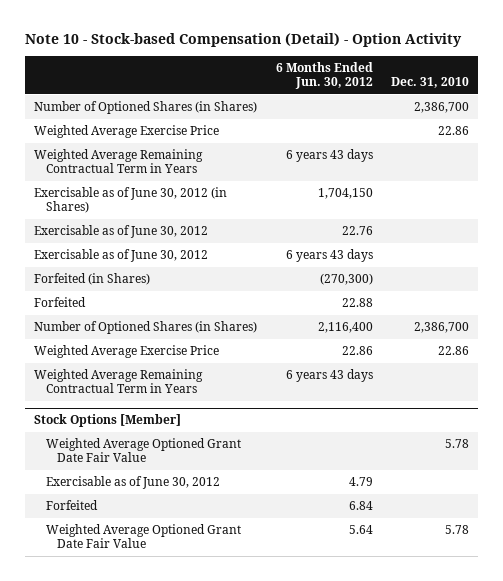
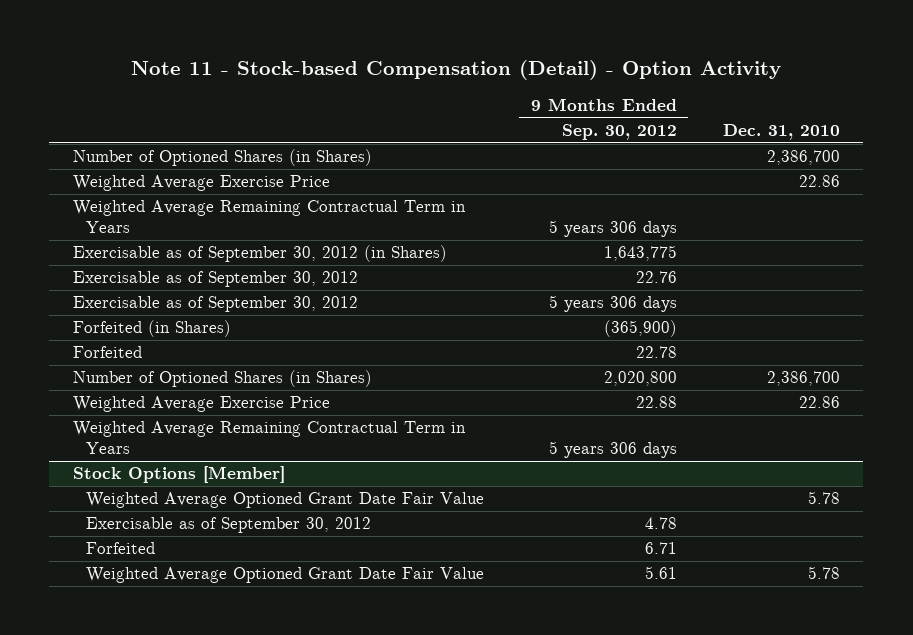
- Note 10 - Stock-based Compensation (Detail) - Option Activity
+ Note 11 - Stock-based Compensation (Detail) - Option Activity
- | 6 Months Ended Jun. 30, 2012 | Dec. 31, 2010
+ | 9 Months Ended Sep. 30, 2012 | Dec. 31, 2010
- Exercisable as of June 30, 2012 (in Shares) | 1,704,150 |
- Exercisable as of June 30, 2012 | 22.76 |
- Exercisable as of June 30, 2012 | 6 years 43 days |
+ Exercisable as of September 30, 2012 (in Shares) | 1,643,775 |
+ Exercisable as of September 30, 2012 | 22.76 |
+ Exercisable as of September 30, 2012 | 5 years 306 days |
@ Stock Options [Member]
- Exercisable as of June 30, 2012 | 4.79 |
+ Exercisable as of September 30, 2012 | 4.78 |

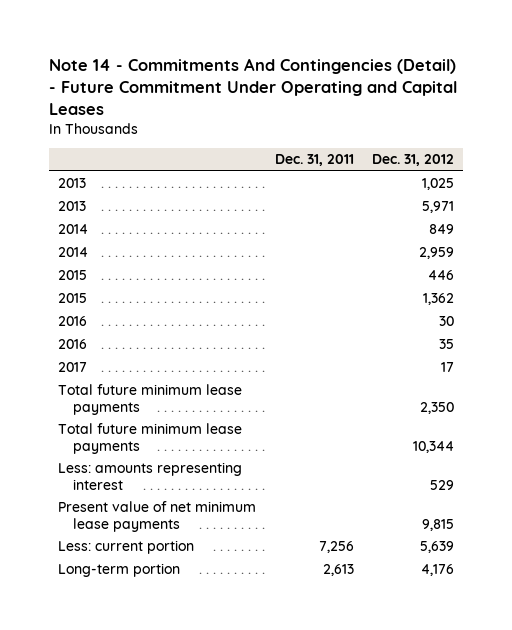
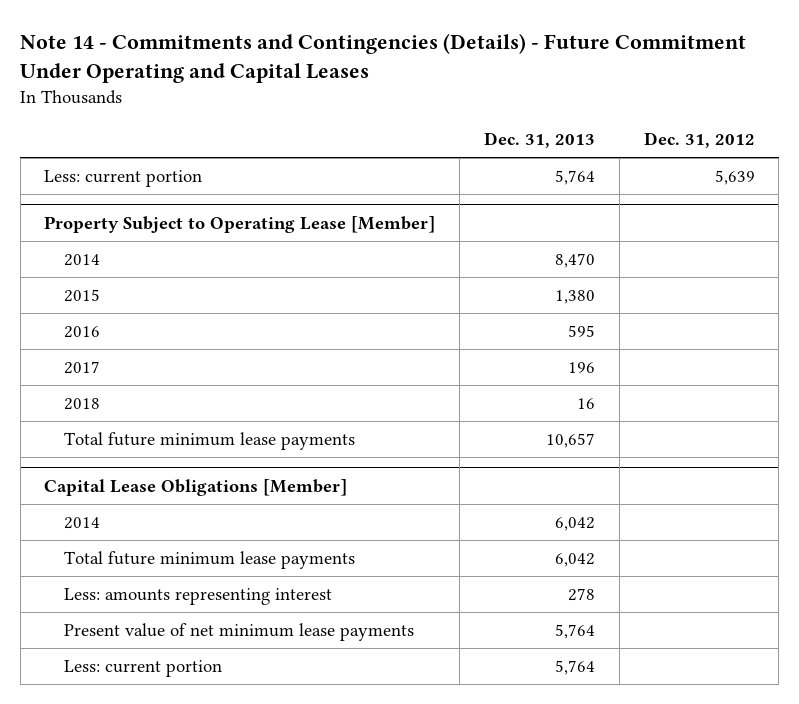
- Note 14 - Commitments And Contingencies (Detail) - Future Commitment Under Operating and Capital Leases
+ Note 14 - Commitments and Contingencies (Details) - Future Commitment Under Operating and Capital Leases
- | Dec. 31, 2011 | Dec. 31, 2012
+ | Dec. 31, 2013 | Dec. 31, 2012
- 2013 | | 1,025
- 2013 | | 5,971
- 2014 | | 849
- 2014 | | 2,959
- 2015 | | 446
- 2015 | | 1,362
- 2016 | | 30
- 2016 | | 35
- 2017 | | 17
- Total future minimum lease payments | | 2,350
- Total future minimum lease payments | | 10,344
- Less: amounts representing interest | | 529
- Present value of net minimum lease payments | | 9,815
- Long-term portion | 2,613 | 4,176
+ Property Subject to Operating Lease [Member]
+ 2014 | 8,470 |
+ 2015 | 1,380 |
+ 2016 | 595 |
+ 2017 | 196 |
+ 2018 | 16 |
+ Total future minimum lease payments | 10,657 |
+ Capital Lease Obligations [Member]
+ 2014 | 6,042 |
+ Total future minimum lease payments | 6,042 |
+ Less: amounts representing interest | 278 |
+ Present value of net minimum lease payments | 5,764 |
+ Less: current portion | 5,764 |

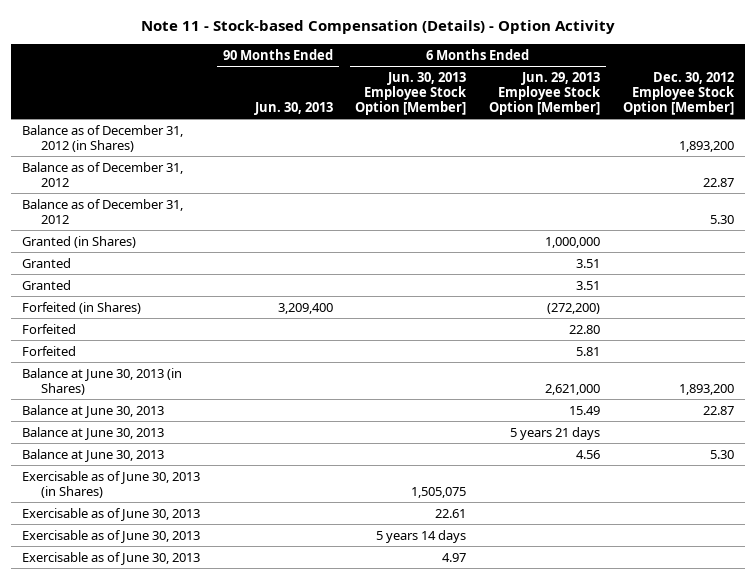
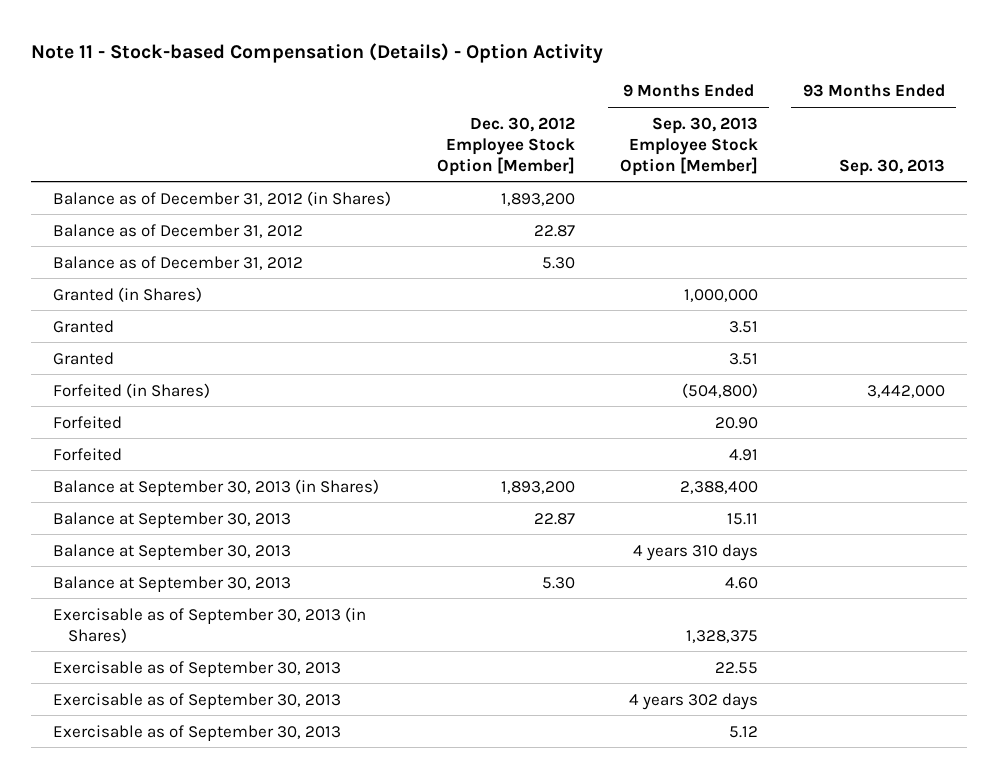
- | 90 Months Ended Jun. 30, 2013 | 6 Months Ended Jun. 30, 2013 Employee Stock Option [Member] | 6 Months Ended Jun. 29, 2013 Employee Stock Option [Member] | Dec. 30, 2012 Employee Stock Option [Member]
+ | Dec. 30, 2012 Employee Stock Option [Member] | 9 Months Ended Sep. 30, 2013 Employee Stock Option [Member] | 93 Months Ended Sep. 30, 2013
- Balance at June 30, 2013 (in Shares) | | | 2,621,000 | 1,893,200
- Balance at June 30, 2013 | | | 15.49 | 22.87
- Balance at June 30, 2013 | | | 5 years 21 days |
- Balance at June 30, 2013 | | | 4.56 | 5.30
- Exercisable as of June 30, 2013 (in Shares) | | 1,505,075 | |
- Exercisable as of June 30, 2013 | | 22.61 | |
- Exercisable as of June 30, 2013 | | 5 years 14 days | |
- Exercisable as of June 30, 2013 | | 4.97 | |
+ Balance at September 30, 2013 (in Shares) | 1,893,200 | 2,388,400 |
+ Balance at September 30, 2013 | 22.87 | 15.11 |
+ Balance at September 30, 2013 | | 4 years 310 days |
+ Balance at September 30, 2013 | 5.30 | 4.60 |
+ Exercisable as of September 30, 2013 (in Shares) | | 1,328,375 |
+ Exercisable as of September 30, 2013 | | 22.55 |
+ Exercisable as of September 30, 2013 | | 4 years 302 days |
+ Exercisable as of September 30, 2013 | | 5.12 |

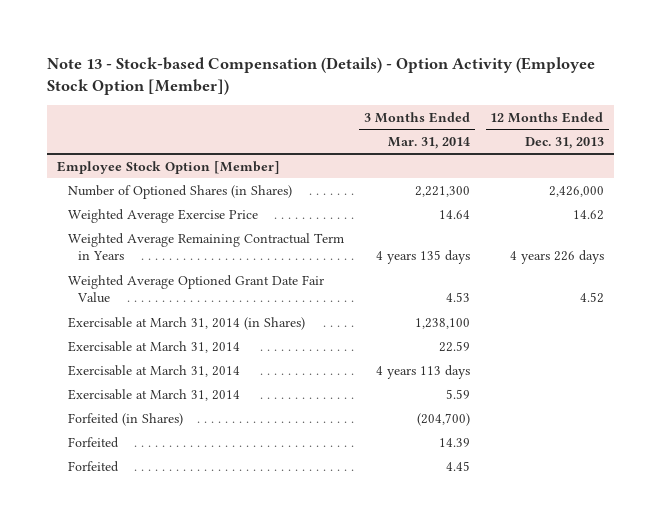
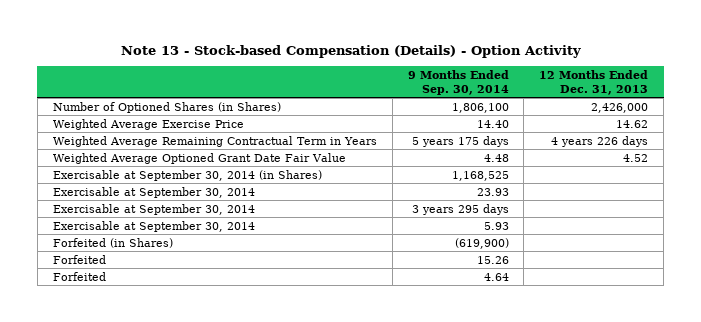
- Note 13 - Stock-based Compensation (Details) - Option Activity (Employee Stock Option [Member])
+ Note 13 - Stock-based Compensation (Details) - Option Activity
- | 3 Months Ended Mar. 31, 2014 | 12 Months Ended Dec. 31, 2013
+ | 9 Months Ended Sep. 30, 2014 | 12 Months Ended Dec. 31, 2013
- Employee Stock Option [Member]
- Exercisable at March 31, 2014 (in Shares) | 1,238,100 |
- Exercisable at March 31, 2014 | 22.59 |
- Exercisable at March 31, 2014 | 4 years 113 days |
- Exercisable at March 31, 2014 | 5.59 |
+ Exercisable at September 30, 2014 (in Shares) | 1,168,525 |
+ Exercisable at September 30, 2014 | 23.93 |
+ Exercisable at September 30, 2014 | 3 years 295 days |
+ Exercisable at September 30, 2014 | 5.93 |

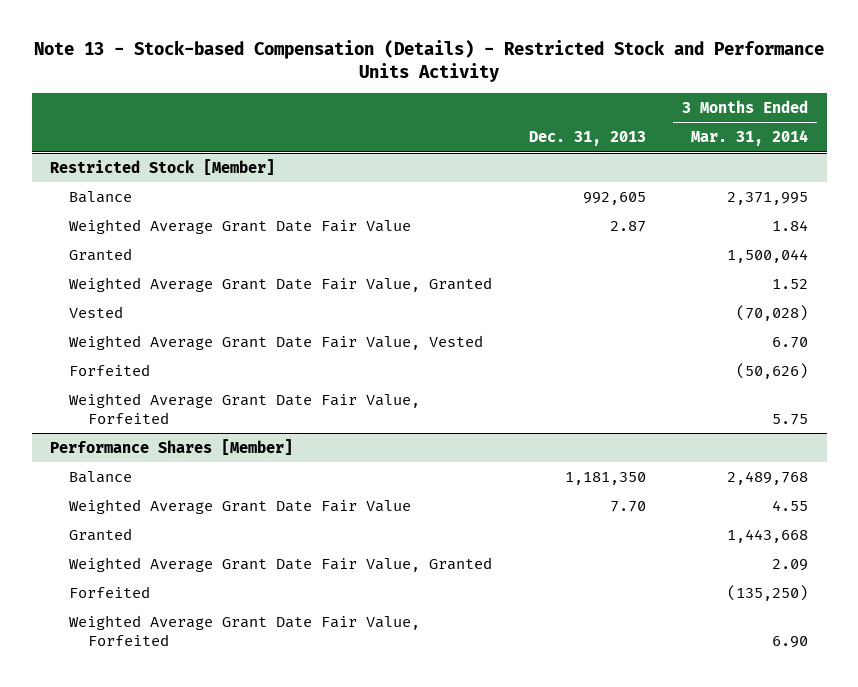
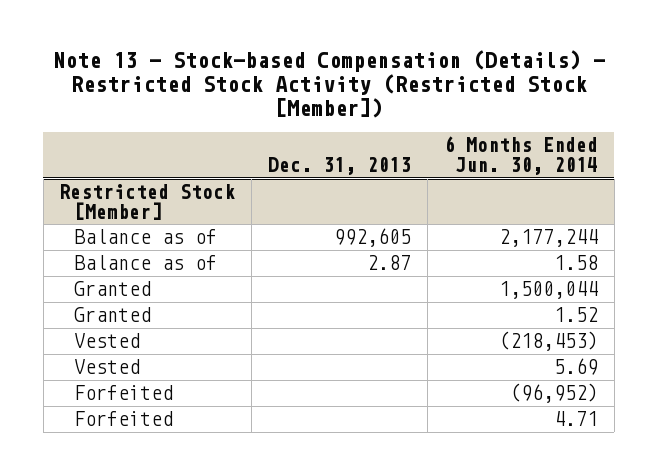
- Note 13 - Stock-based Compensation (Details) - Restricted Stock and Performance Units Activity
+ Note 13 - Stock-based Compensation (Details) - Restricted Stock Activity (Restricted Stock [Member])
- | Dec. 31, 2013 | 3 Months Ended Mar. 31, 2014
+ | Dec. 31, 2013 | 6 Months Ended Jun. 30, 2014
@ Restricted Stock [Member]
- Balance | 992,605 | 2,371,995
- Weighted Average Grant Date Fair Value | 2.87 | 1.84
+ Balance as of | 992,605 | 2,177,244
+ Balance as of | 2.87 | 1.58
- Weighted Average Grant Date Fair Value, Granted | | 1.52
+ Granted | | 1.52
- Weighted Average Grant Date Fair Value, Vested | | 6.70
+ Vested | | 5.69
- Weighted Average Grant Date Fair Value, Forfeited | | 5.75
- Performance Shares [Member]
- Balance | 1,181,350 | 2,489,768
- Weighted Average Grant Date Fair Value | 7.70 | 4.55
- Granted | | 1,443,668
- Weighted Average Grant Date Fair Value, Granted | | 2.09
- Forfeited | | (135,250)
- Weighted Average Grant Date Fair Value, Forfeited | | 6.90
@ Restricted Stock [Member]
+ Forfeited | | 4.71

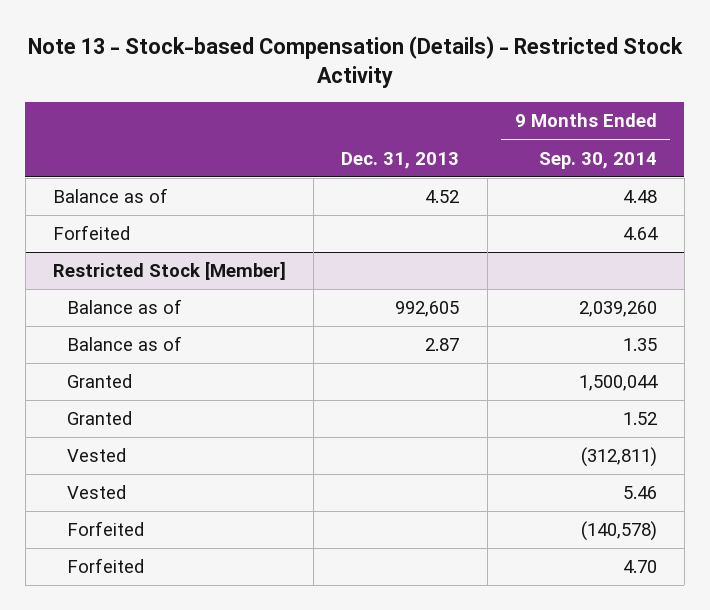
- Note 13 - Stock-based Compensation (Details) - Restricted Stock Activity (Restricted Stock [Member])
+ Note 13 - Stock-based Compensation (Details) - Restricted Stock Activity
- | Dec. 31, 2013 | 6 Months Ended Jun. 30, 2014
+ | Dec. 31, 2013 | 9 Months Ended Sep. 30, 2014
+ Balance as of | 4.52 | 4.48
+ Forfeited | | 4.64

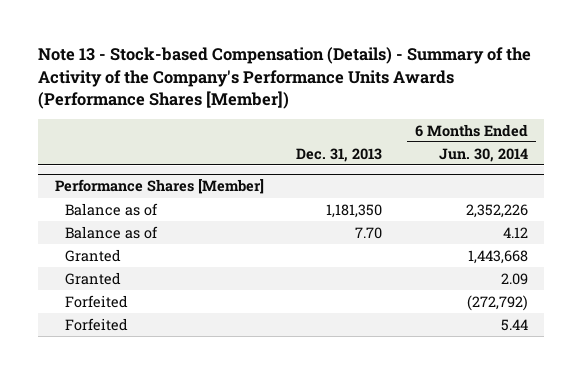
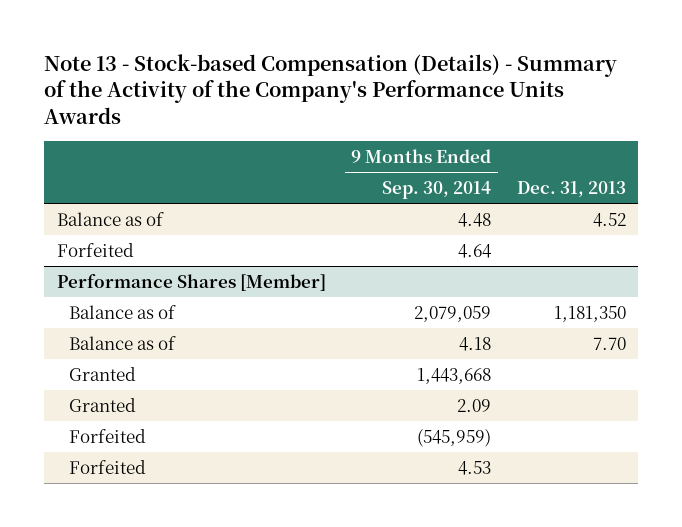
- Note 13 - Stock-based Compensation (Details) - Summary of the Activity of the Company's Performance Units Awards (Performance Shares [Member])
+ Note 13 - Stock-based Compensation (Details) - Summary of the Activity of the Company's Performance Units Awards
- | Dec. 31, 2013 | 6 Months Ended Jun. 30, 2014
+ | 9 Months Ended Sep. 30, 2014 | Dec. 31, 2013
+ Balance as of | 4.48 | 4.52
+ Forfeited | 4.64 |

